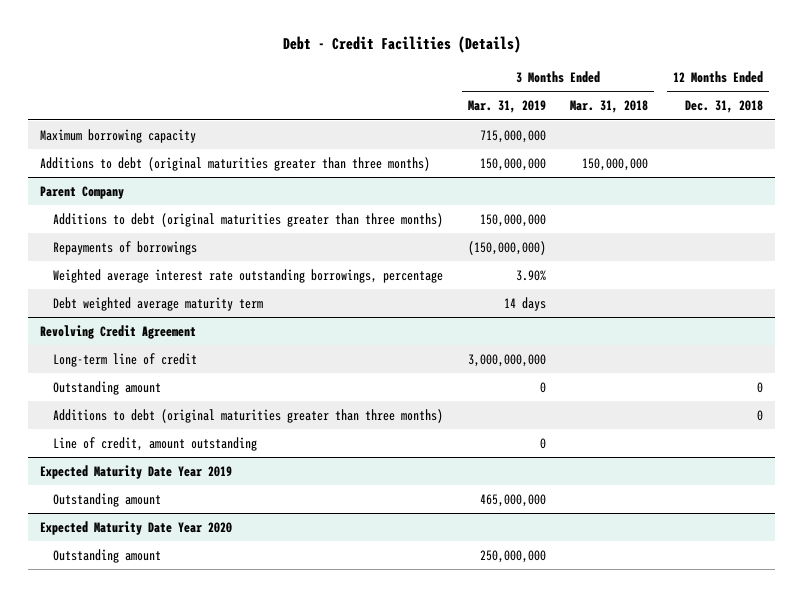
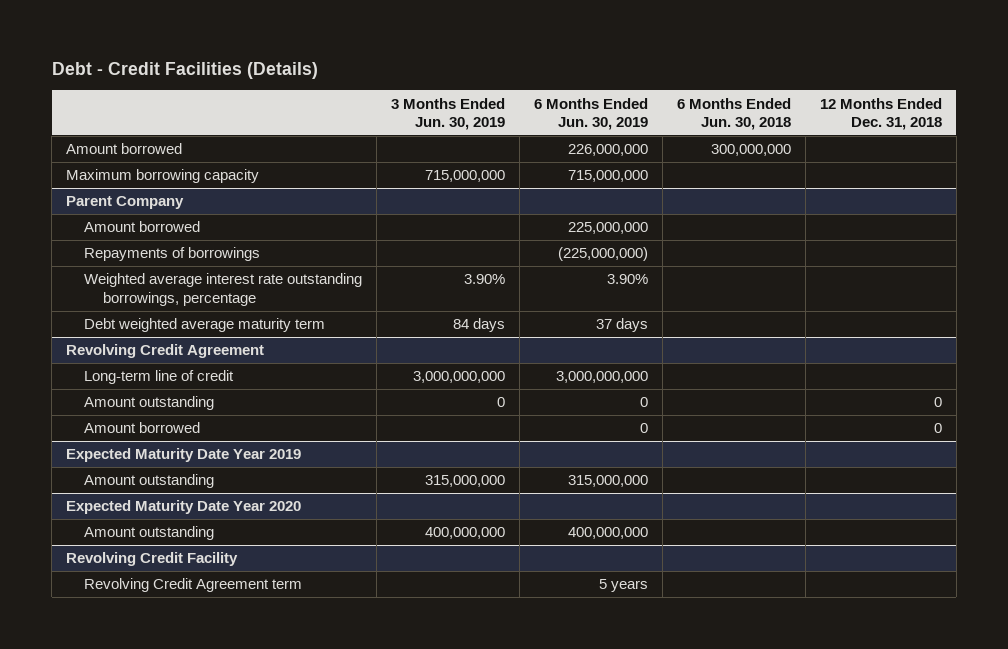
- | 3 Months Ended Mar. 31, 2019 | 3 Months Ended Mar. 31, 2018 | 12 Months Ended Dec. 31, 2018
+ | 3 Months Ended Jun. 30, 2019 | 6 Months Ended Jun. 30, 2019 | 6 Months Ended Jun. 30, 2018 | 12 Months Ended Dec. 31, 2018
+ Amount borrowed | | 226,000,000 | 300,000,000 |
- Additions to debt (original maturities greater than three months) | 150,000,000 | 150,000,000 |
@ Parent Company
- Additions to debt (original maturities greater than three months) | 150,000,000 | |
+ Amount borrowed | | 225,000,000 | |
@ Revolving Credit Agreement
- Outstanding amount | 0 | | 0
- Additions to debt (original maturities greater than three months) | | | 0
- Line of credit, amount outstanding | 0 | |
+ Amount outstanding | 0 | 0 | | 0
+ Amount borrowed | | 0 | | 0
@ Expected Maturity Date Year 2019
- Outstanding amount | 465,000,000 | |
+ Amount outstanding | 315,000,000 | 315,000,000 | |
@ Expected Maturity Date Year 2020
- Outstanding amount | 250,000,000 | |
+ Amount outstanding | 400,000,000 | 400,000,000 | |
+ Revolving Credit Facility
+ Revolving Credit Agreement term | | 5 years | |

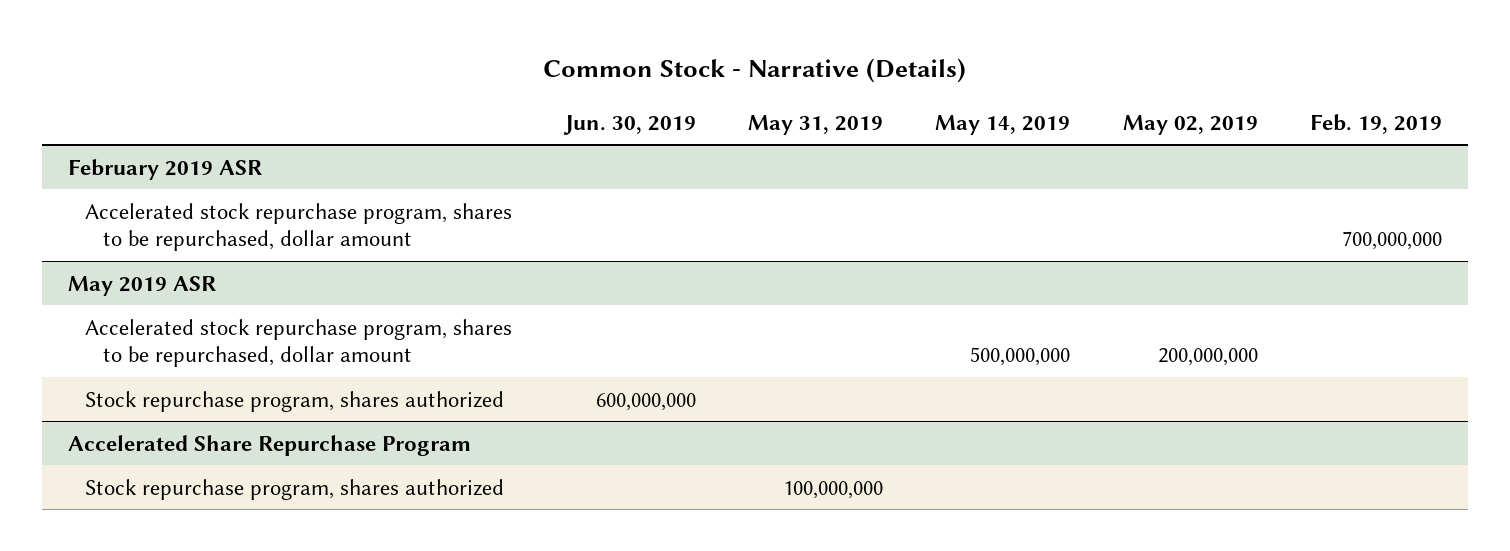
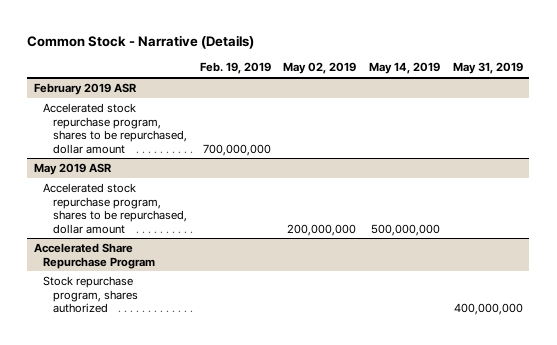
- | Jun. 30, 2019 | May 31, 2019 | May 14, 2019 | May 02, 2019 | Feb. 19, 2019
+ | Feb. 19, 2019 | May 02, 2019 | May 14, 2019 | May 31, 2019
@ May 2019 ASR
- Stock repurchase program, shares authorized | 600,000,000 | | | |
@ Accelerated Share Repurchase Program
- Stock repurchase program, shares authorized | | 100,000,000 | | |
+ Stock repurchase program, shares authorized | | | | 400,000,000

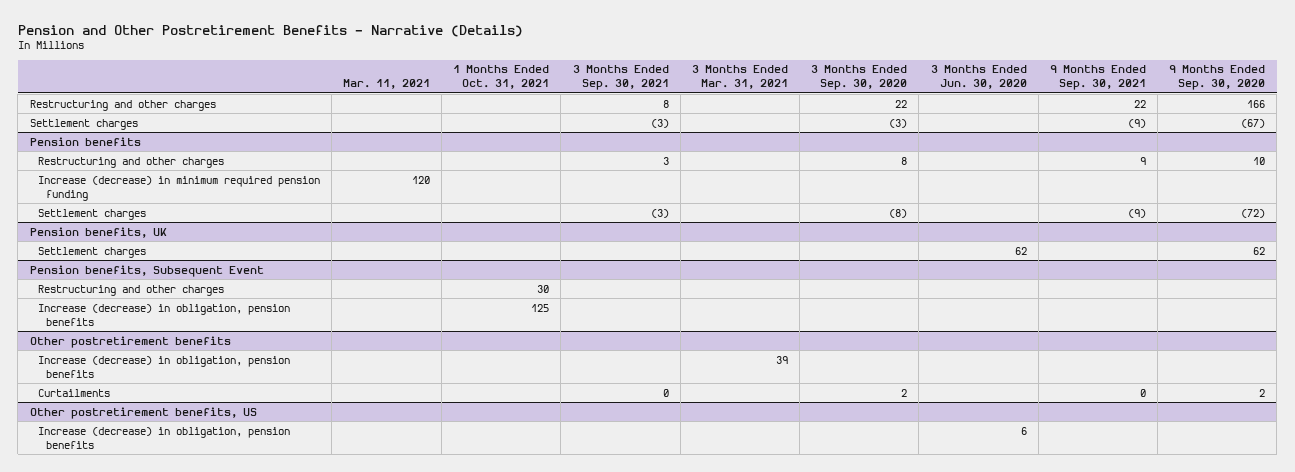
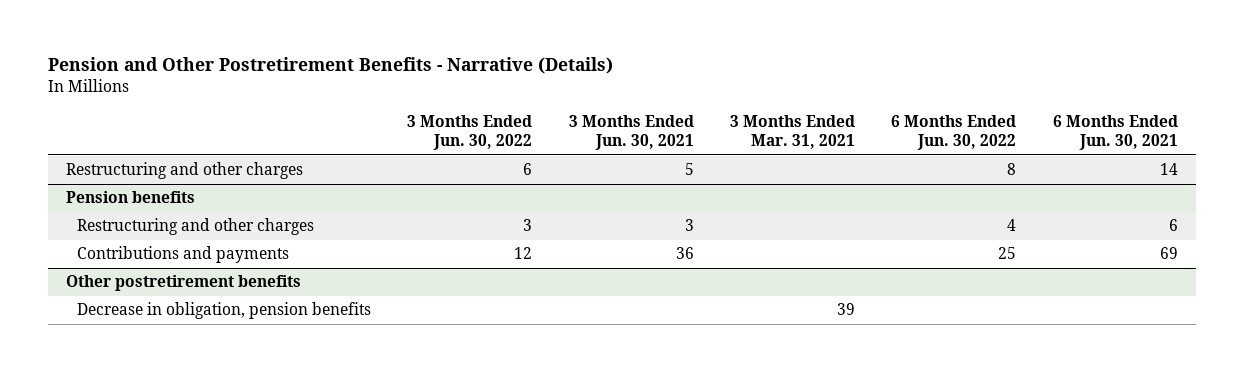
- | Mar. 11, 2021 | 1 Months Ended Oct. 31, 2021 | 3 Months Ended Sep. 30, 2021 | 3 Months Ended Mar. 31, 2021 | 3 Months Ended Sep. 30, 2020 | 3 Months Ended Jun. 30, 2020 | 9 Months Ended Sep. 30, 2021 | 9 Months Ended Sep. 30, 2020
+ | 3 Months Ended Jun. 30, 2022 | 3 Months Ended Jun. 30, 2021 | 3 Months Ended Mar. 31, 2021 | 6 Months Ended Jun. 30, 2022 | 6 Months Ended Jun. 30, 2021
- Settlement charges | | | (3) | | (3) | | (9) | (67)
@ Pension benefits
- Increase (decrease) in minimum required pension funding | 120 | | | | | | |
- Settlement charges | | | (3) | | (8) | | (9) | (72)
- Pension benefits, UK
- Settlement charges | | | | | | 62 | | 62
- Pension benefits, Subsequent Event
- Restructuring and other charges | | 30 | | | | | |
- Increase (decrease) in obligation, pension benefits | | 125 | | | | | |
@ Pension benefits
+ Contributions and payments | 12 | 36 | | 25 | 69
@ Other postretirement benefits
- Increase (decrease) in obligation, pension benefits | | | | 39 | | | |
- Curtailments | | | 0 | | 2 | | 0 | 2
- Other postretirement benefits, US
- Increase (decrease) in obligation, pension benefits | | | | | | 6 | |
@ Other postretirement benefits
+ Decrease in obligation, pension benefits | | | 39 | |

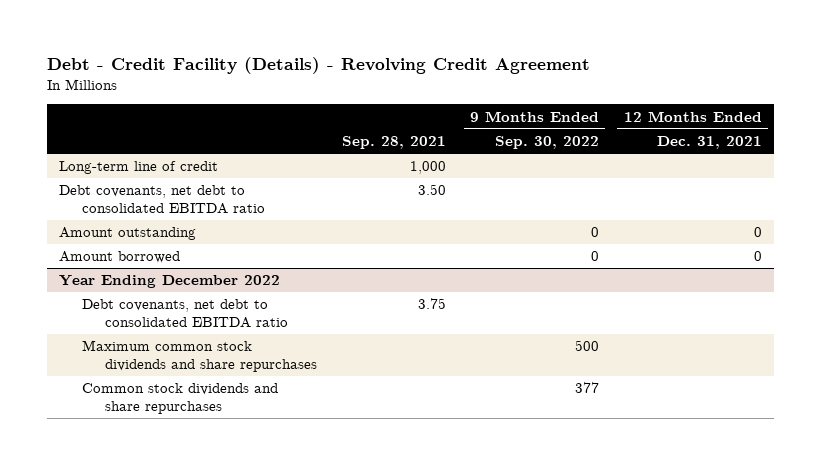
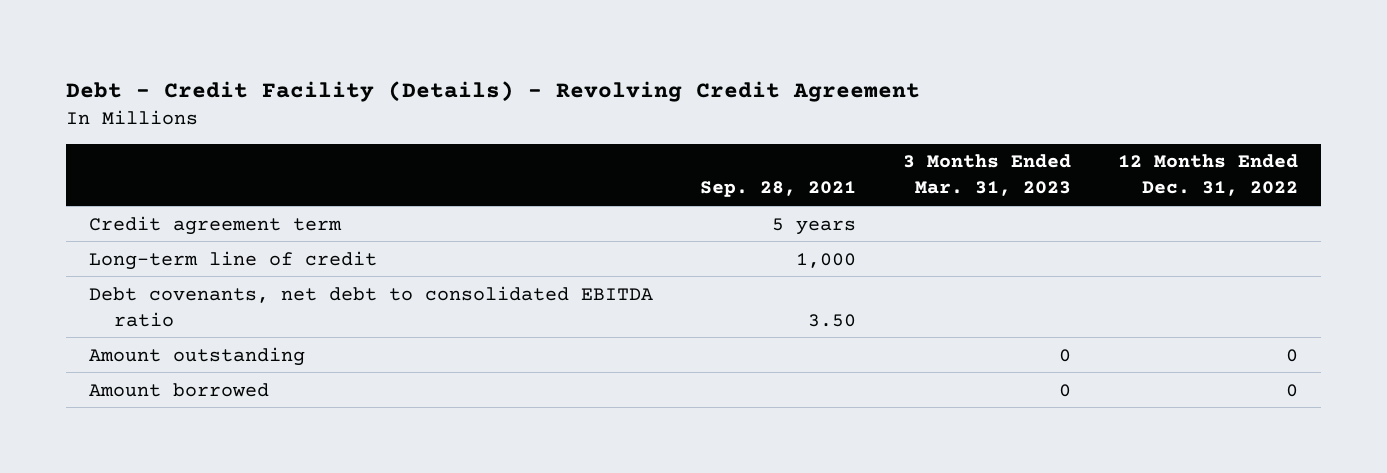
- | Sep. 28, 2021 | 9 Months Ended Sep. 30, 2022 | 12 Months Ended Dec. 31, 2021
+ | Sep. 28, 2021 | 3 Months Ended Mar. 31, 2023 | 12 Months Ended Dec. 31, 2022
+ Credit agreement term | 5 years | |
- Year Ending December 2022
- Debt covenants, net debt to consolidated EBITDA ratio | 3.75 | |
- Maximum common stock dividends and share repurchases | | 500 |
- Common stock dividends and share repurchases | | 377 |

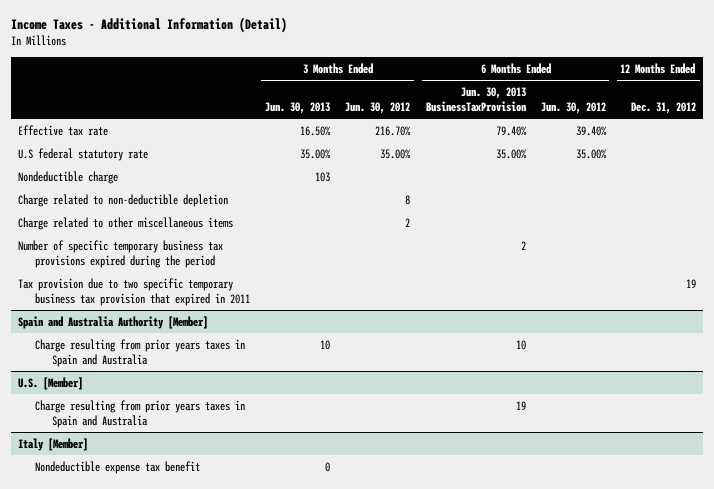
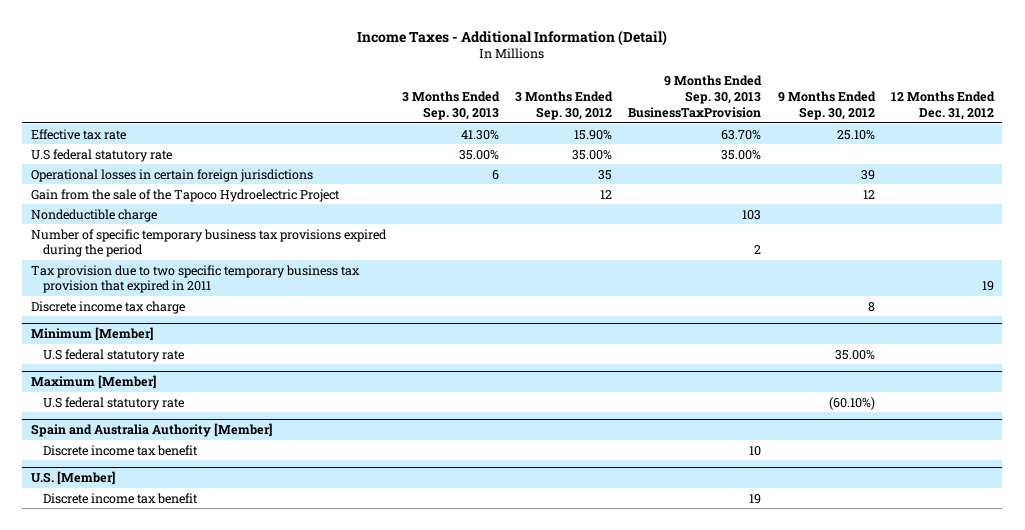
- | 3 Months Ended Jun. 30, 2013 | 3 Months Ended Jun. 30, 2012 | 6 Months Ended Jun. 30, 2013 BusinessTaxProvision | 6 Months Ended Jun. 30, 2012 | 12 Months Ended Dec. 31, 2012
+ | 3 Months Ended Sep. 30, 2013 | 3 Months Ended Sep. 30, 2012 | 9 Months Ended Sep. 30, 2013 BusinessTaxProvision | 9 Months Ended Sep. 30, 2012 | 12 Months Ended Dec. 31, 2012
+ Operational losses in certain foreign jurisdictions | 6 | 35 | | 39 |
+ Gain from the sale of the Tapoco Hydroelectric Project | | 12 | | 12 |
- Charge related to non-deductible depletion | | 8 | | |
- Charge related to other miscellaneous items | | 2 | | |
+ Discrete income tax charge | | | | 8 |
+ Minimum [Member]
+ U.S federal statutory rate | | | | 35.00% |
+ Maximum [Member]
+ U.S federal statutory rate | | | | (60.10%) |
@ Spain and Australia Authority [Member]
- Charge resulting from prior years taxes in Spain and Australia | 10 | | 10 | |
+ Discrete income tax benefit | | | 10 | |
@ U.S. [Member]
- Charge resulting from prior years taxes in Spain and Australia | | | 19 | |
- Italy [Member]
- Nondeductible expense tax benefit | 0 | | | |
@ U.S. [Member]
+ Discrete income tax benefit | | | 19 | |

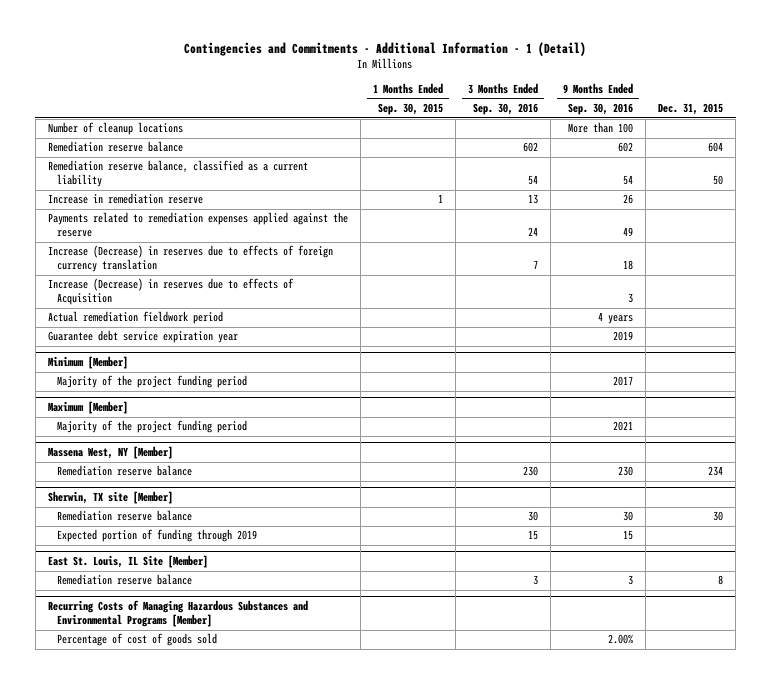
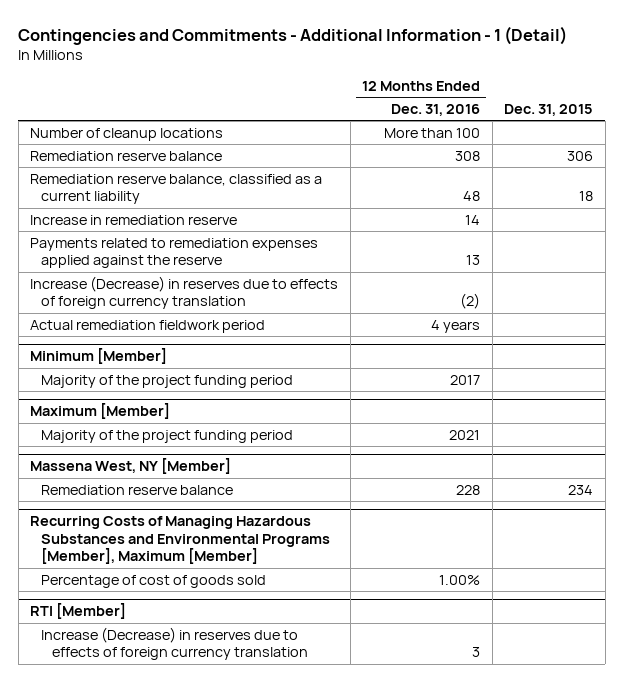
- | 1 Months Ended Sep. 30, 2015 | 3 Months Ended Sep. 30, 2016 | 9 Months Ended Sep. 30, 2016 | Dec. 31, 2015
+ | 12 Months Ended Dec. 31, 2016 | Dec. 31, 2015
- Remediation reserve balance | | 602 | 602 | 604
- Remediation reserve balance, classified as a current liability | | 54 | 54 | 50
+ Remediation reserve balance | 308 | 306
+ Remediation reserve balance, classified as a current liability | 48 | 18
- Increase (Decrease) in reserves due to effects of Acquisition | | | 3 |
- Guarantee debt service expiration year | | | 2019 |
- Sherwin, TX site [Member]
- Remediation reserve balance | | 30 | 30 | 30
- Expected portion of funding through 2019 | | 15 | 15 |
- East St. Louis, IL Site [Member]
- Remediation reserve balance | | 3 | 3 | 8
- Recurring Costs of Managing Hazardous Substances and Environmental Programs [Member]
+ Recurring Costs of Managing Hazardous Substances and Environmental Programs [Member], Maximum [Member]
+ RTI [Member]
+ Increase (Decrease) in reserves due to effects of foreign currency translation | 3 |

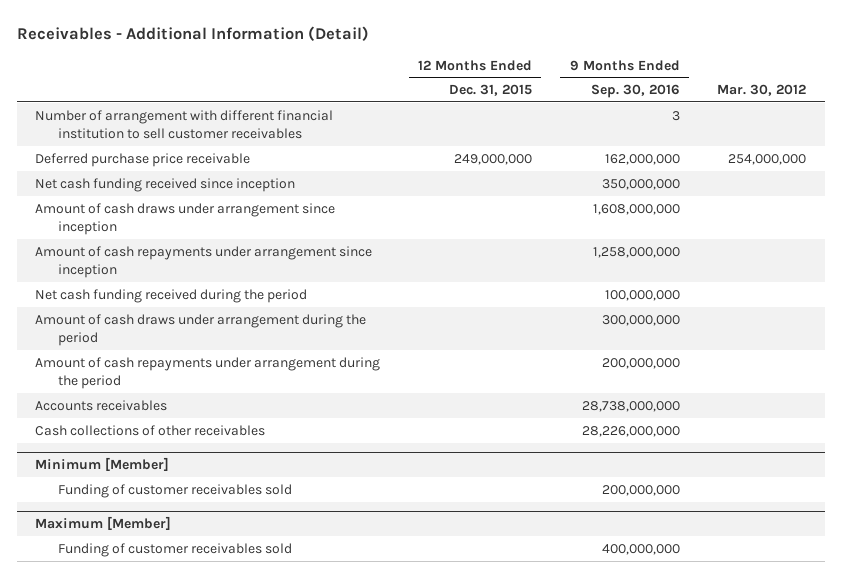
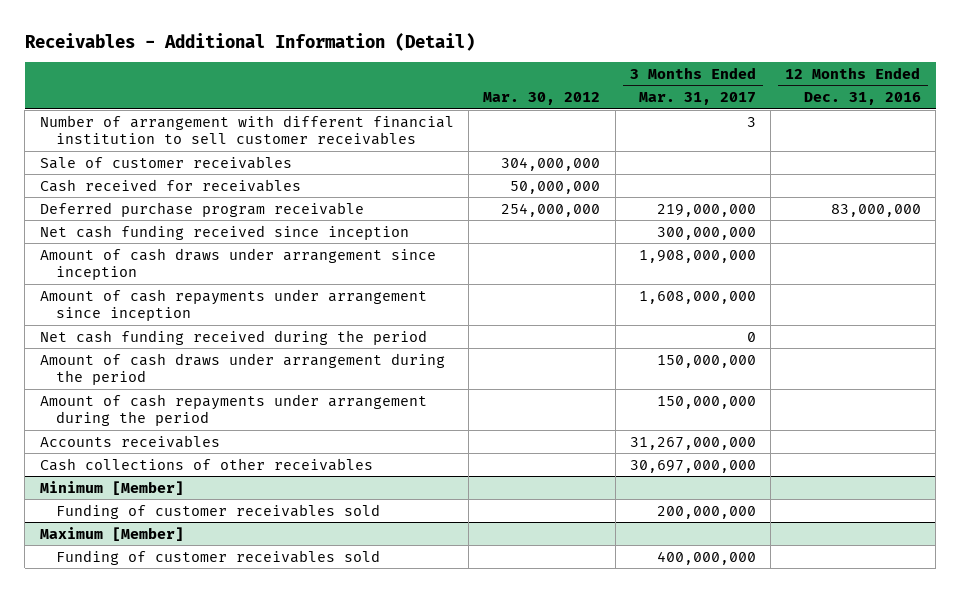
- | 12 Months Ended Dec. 31, 2015 | 9 Months Ended Sep. 30, 2016 | Mar. 30, 2012
+ | Mar. 30, 2012 | 3 Months Ended Mar. 31, 2017 | 12 Months Ended Dec. 31, 2016
- Deferred purchase price receivable | 249,000,000 | 162,000,000 | 254,000,000
+ Sale of customer receivables | 304,000,000 | |
+ Cash received for receivables | 50,000,000 | |
+ Deferred purchase program receivable | 254,000,000 | 219,000,000 | 83,000,000

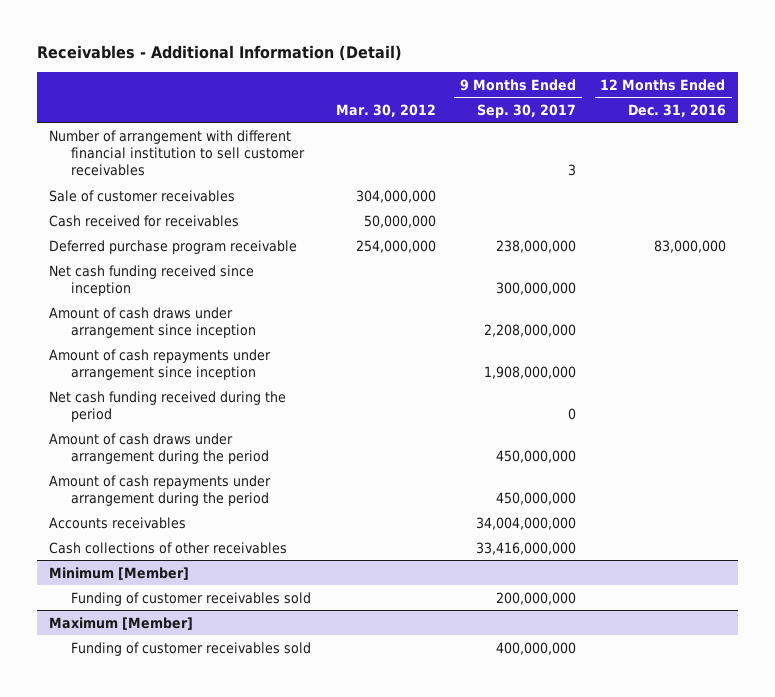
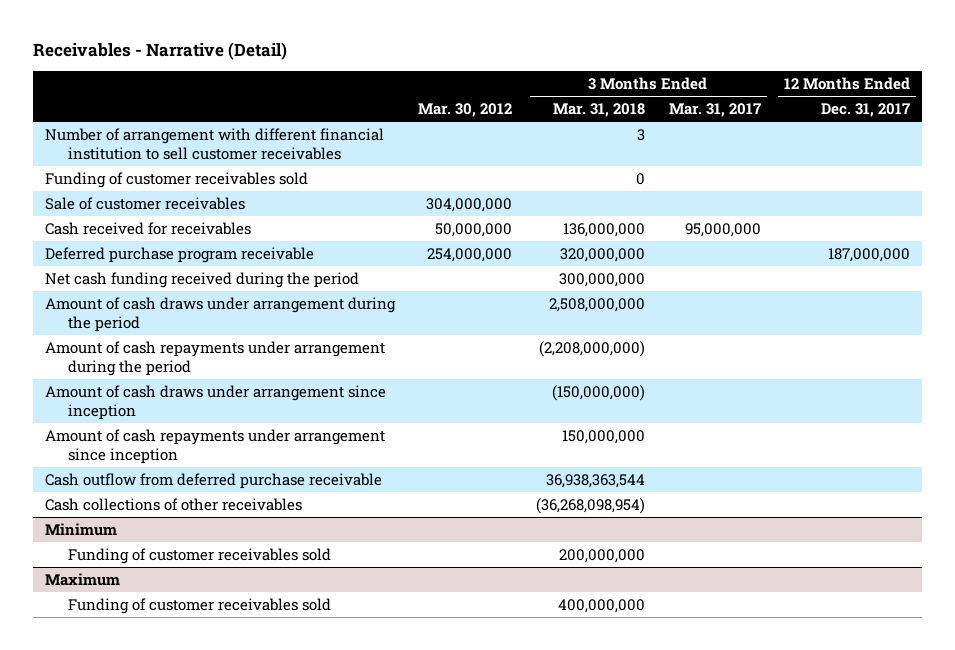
- Receivables - Additional Information (Detail)
+ Receivables - Narrative (Detail)
- | Mar. 30, 2012 | 9 Months Ended Sep. 30, 2017 | 12 Months Ended Dec. 31, 2016
+ | Mar. 30, 2012 | 3 Months Ended Mar. 31, 2018 | 3 Months Ended Mar. 31, 2017 | 12 Months Ended Dec. 31, 2017
+ Funding of customer receivables sold | | 0 | |
- Net cash funding received since inception | | 300,000,000 |
- Accounts receivables | | 34,004,000,000 |
moved down: Amount of cash draws under arrangement since inception | | (150,000,000) | |
moved down: Amount of cash repayments under arrangement since inception | | 150,000,000 | |
+ Cash outflow from deferred purchase receivable | | 36,938,363,544 | |
- Minimum [Member]
+ Minimum
- Maximum [Member]
+ Maximum

